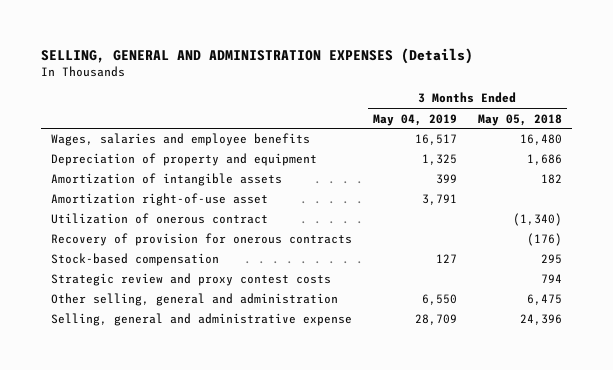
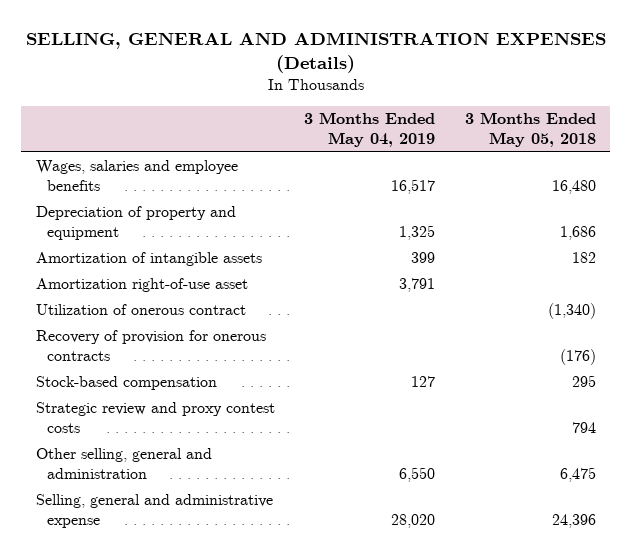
- Selling, general and administrative expense | 28,709 | 24,396
+ Selling, general and administrative expense | 28,020 | 24,396

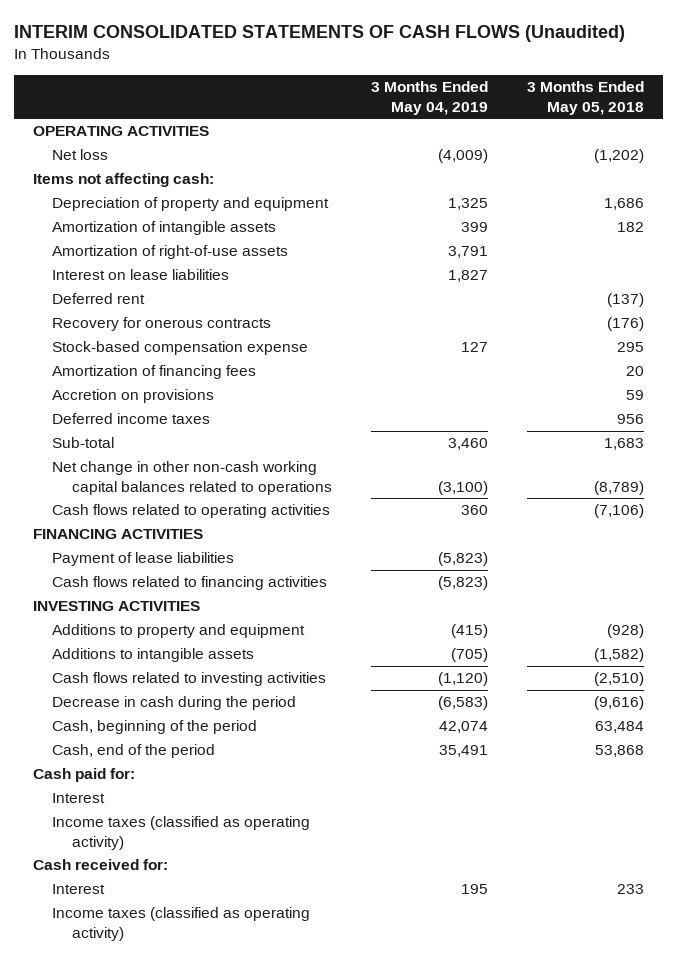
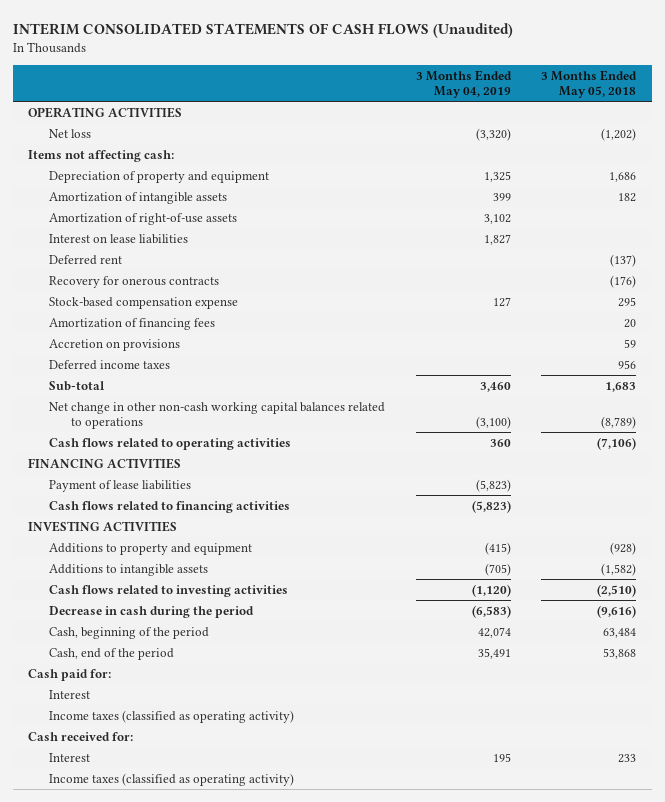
- Net loss | (4,009) | (1,202)
+ Net loss | (3,320) | (1,202)
- Amortization of right-of-use assets | 3,791 |
+ Amortization of right-of-use assets | 3,102 |

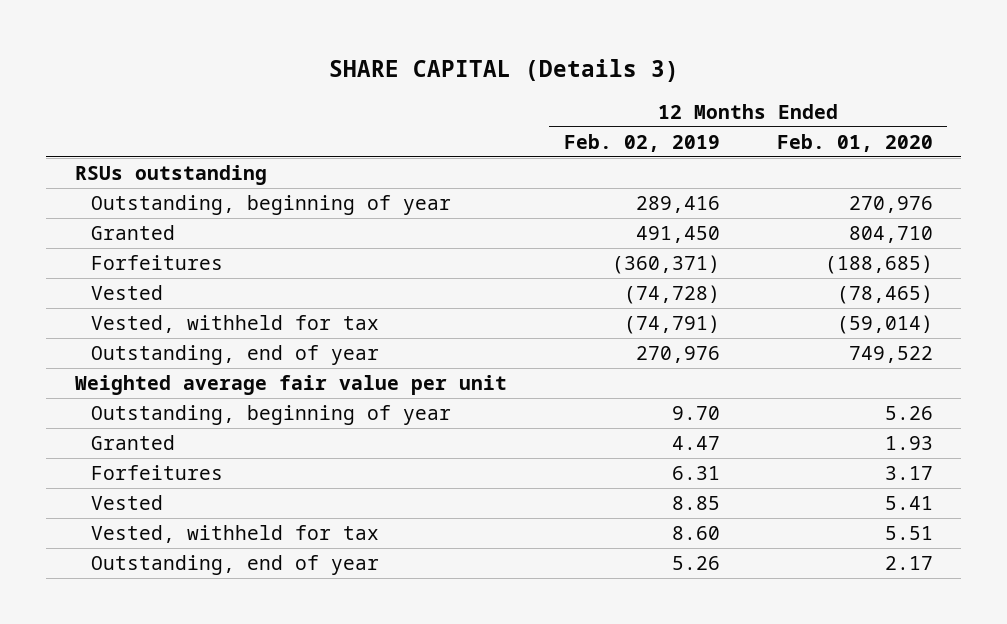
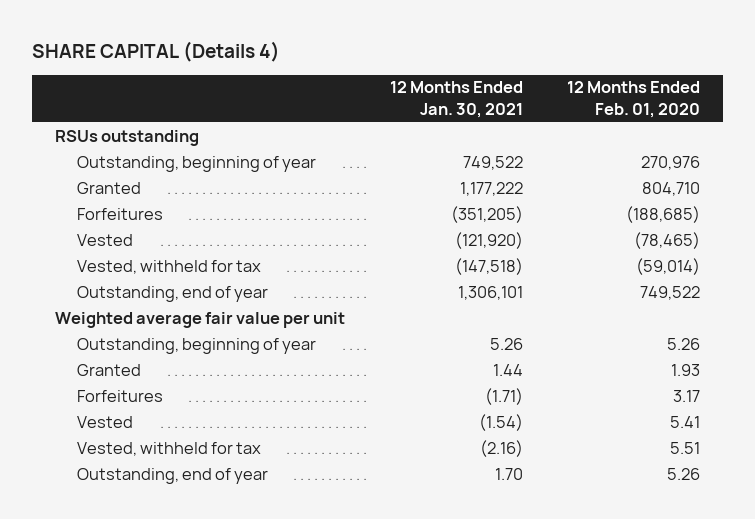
- SHARE CAPITAL (Details 3)
+ SHARE CAPITAL (Details 4)
- | 12 Months Ended Feb. 02, 2019 | 12 Months Ended Feb. 01, 2020
+ | 12 Months Ended Jan. 30, 2021 | 12 Months Ended Feb. 01, 2020
- Outstanding, end of year | 5.26 | 2.17
+ Outstanding, end of year | 1.70 | 5.26

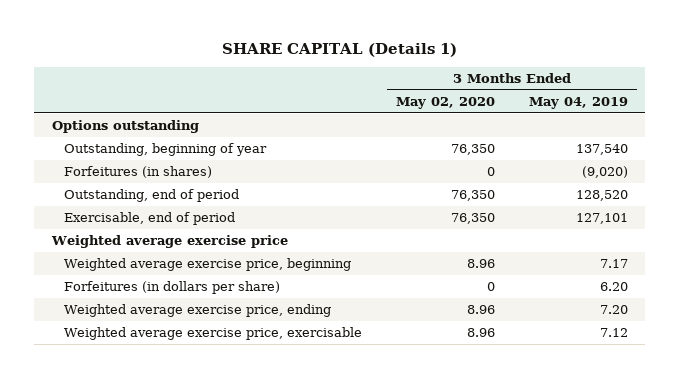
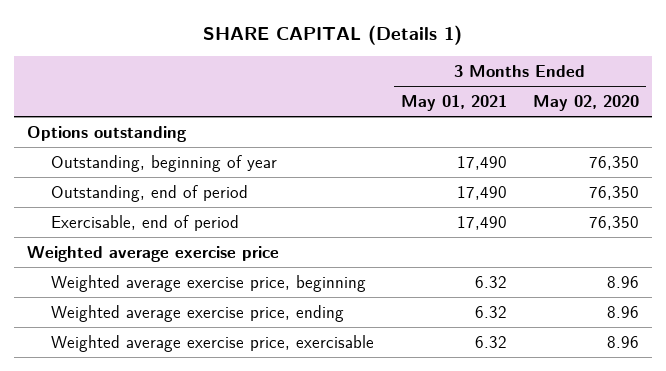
- | 3 Months Ended May 02, 2020 | 3 Months Ended May 04, 2019
+ | 3 Months Ended May 01, 2021 | 3 Months Ended May 02, 2020
- Forfeitures (in shares) | 0 | (9,020)
- Forfeitures (in dollars per share) | 0 | 6.20

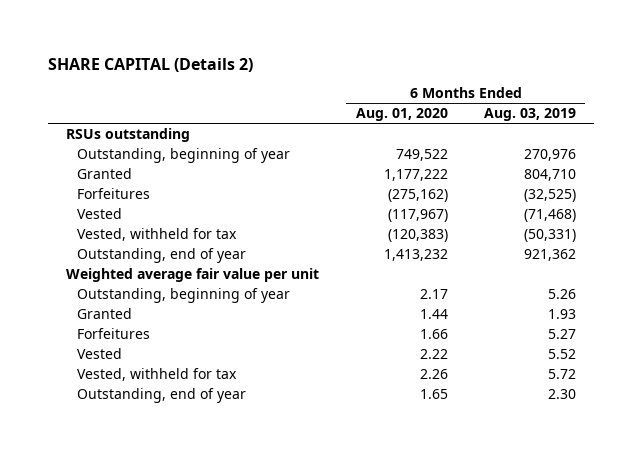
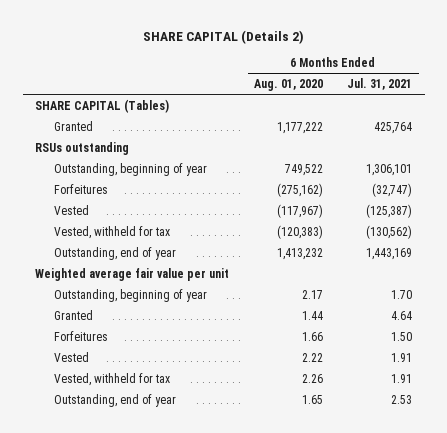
- | 6 Months Ended Aug. 01, 2020 | 6 Months Ended Aug. 03, 2019
+ | 6 Months Ended Aug. 01, 2020 | 6 Months Ended Jul. 31, 2021
+ SHARE CAPITAL (Tables)
moved up: Granted | 1,177,222 | 425,764

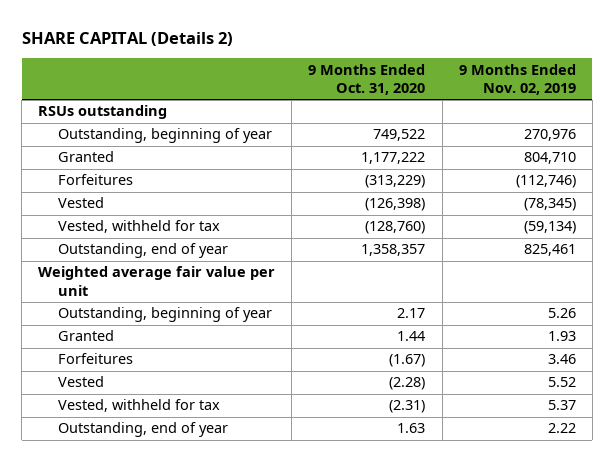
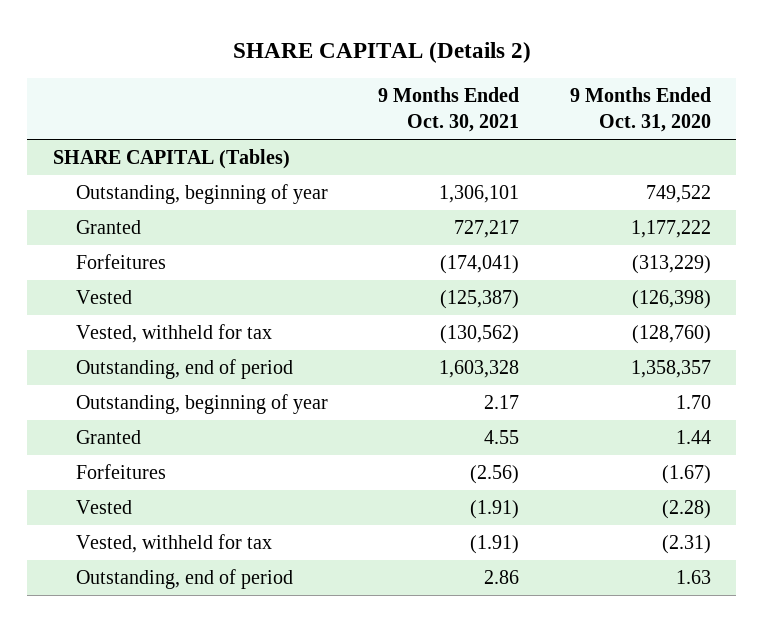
- | 9 Months Ended Oct. 31, 2020 | 9 Months Ended Nov. 02, 2019
+ | 9 Months Ended Oct. 30, 2021 | 9 Months Ended Oct. 31, 2020
- RSUs outstanding
+ SHARE CAPITAL (Tables)
- Outstanding, end of year | 1,358,357 | 825,461
- Weighted average fair value per unit
- Outstanding, beginning of year | 2.17 | 5.26
+ Outstanding, end of period | 1,603,328 | 1,358,357
+ Outstanding, beginning of year | 2.17 | 1.70
- Outstanding, end of year | 1.63 | 2.22
+ Outstanding, end of period | 2.86 | 1.63

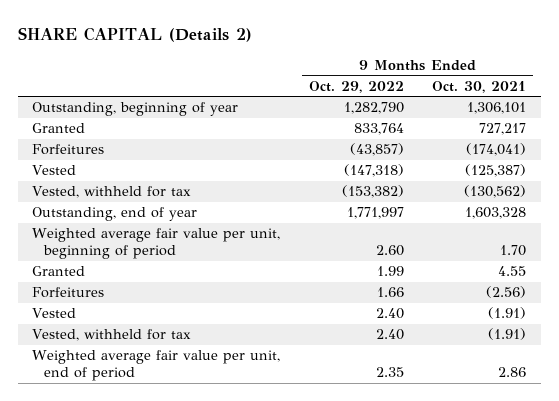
- | 9 Months Ended Oct. 30, 2021 | 9 Months Ended Oct. 31, 2020
+ | 9 Months Ended Oct. 29, 2022 | 9 Months Ended Oct. 30, 2021
- SHARE CAPITAL (Tables)
- Outstanding, end of period | 1,603,328 | 1,358,357
- Outstanding, beginning of year | 2.17 | 1.70
+ Outstanding, end of year | 1,771,997 | 1,603,328
+ Weighted average fair value per unit, beginning of period | 2.60 | 1.70
- Outstanding, end of period | 2.86 | 1.63
+ Weighted average fair value per unit, end of period | 2.35 | 2.86

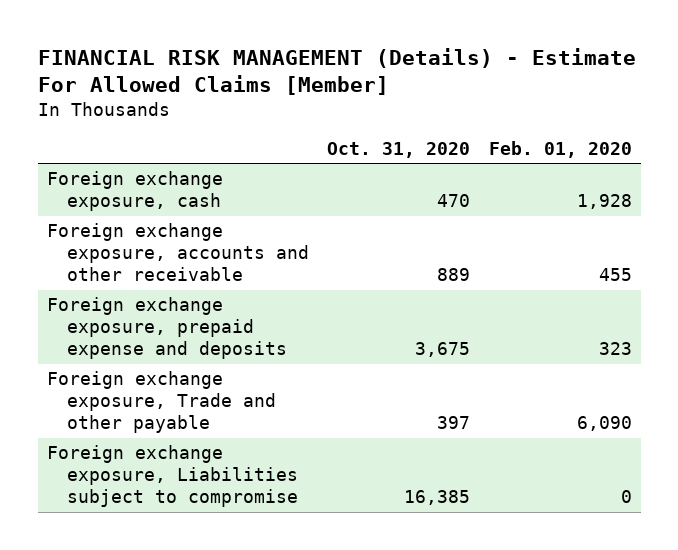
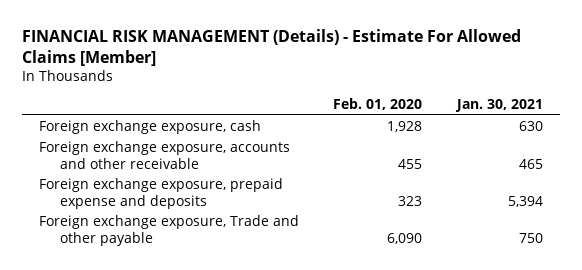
- | Oct. 31, 2020 | Feb. 01, 2020
+ | Feb. 01, 2020 | Jan. 30, 2021
- Foreign exchange exposure, Liabilities subject to compromise | 16,385 | 0

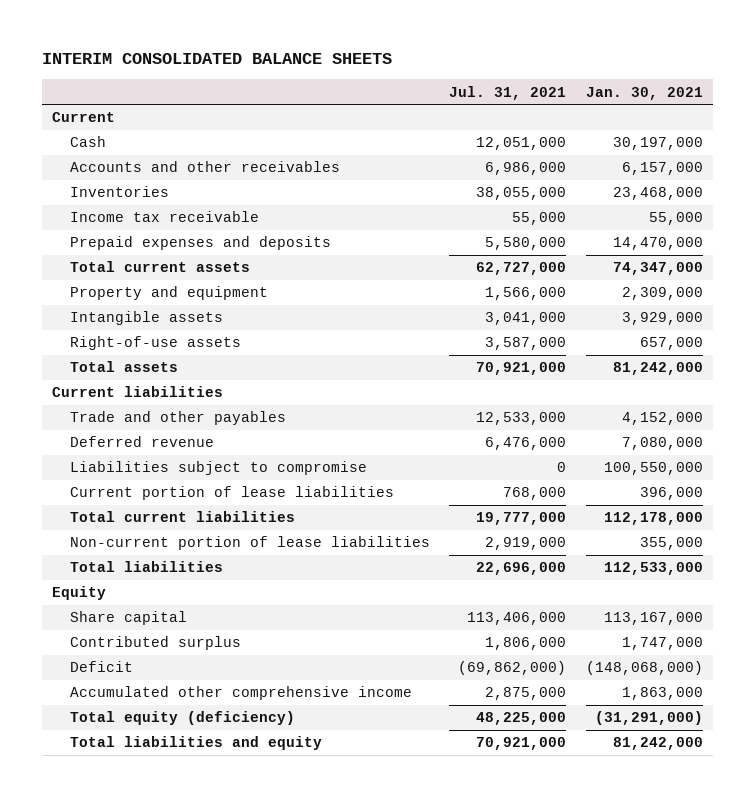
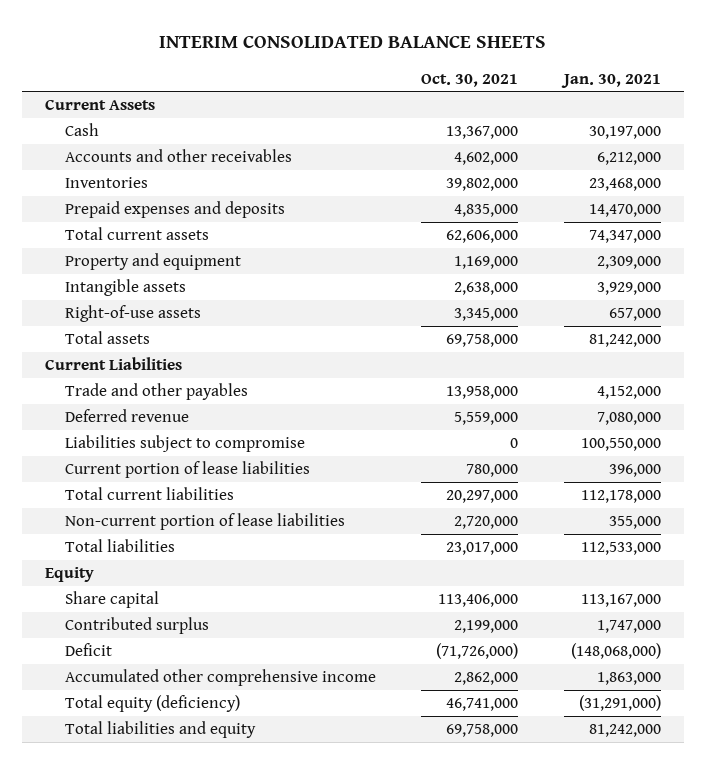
- | Jul. 31, 2021 | Jan. 30, 2021
+ | Oct. 30, 2021 | Jan. 30, 2021
- Current
+ Current Assets
- Accounts and other receivables | 6,986,000 | 6,157,000
+ Accounts and other receivables | 4,602,000 | 6,212,000
- Income tax receivable | 55,000 | 55,000
- Current liabilities
+ Current Liabilities

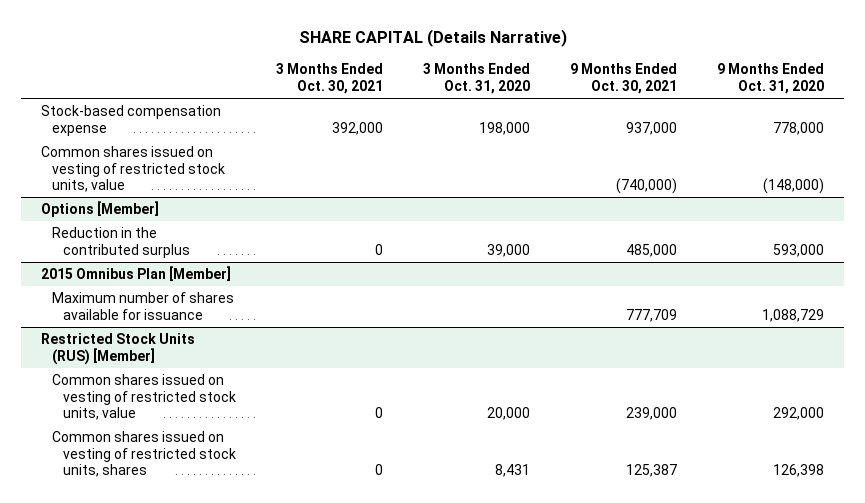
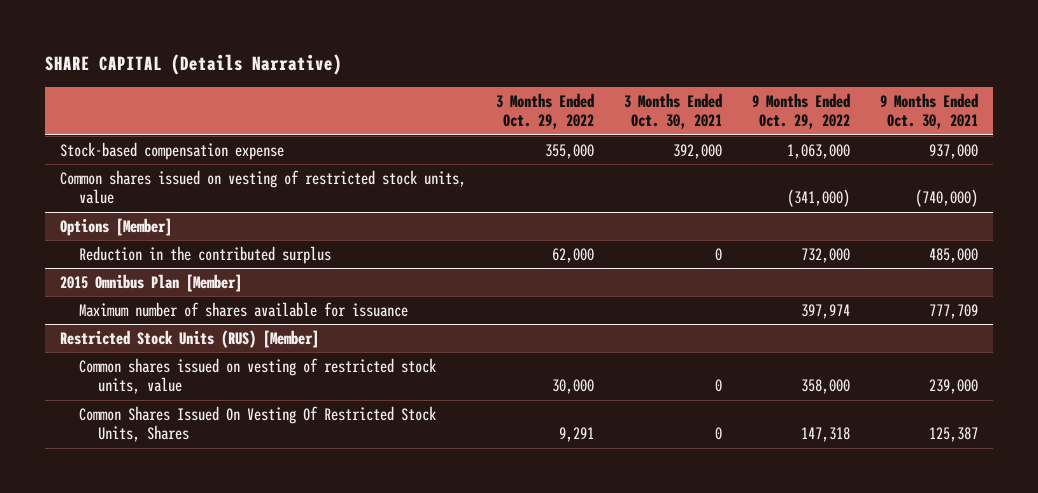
- | 3 Months Ended Oct. 30, 2021 | 3 Months Ended Oct. 31, 2020 | 9 Months Ended Oct. 30, 2021 | 9 Months Ended Oct. 31, 2020
+ | 3 Months Ended Oct. 29, 2022 | 3 Months Ended Oct. 30, 2021 | 9 Months Ended Oct. 29, 2022 | 9 Months Ended Oct. 30, 2021
@ Restricted Stock Units (RUS) [Member]
- Common shares issued on vesting of restricted stock units, shares | 0 | 8,431 | 125,387 | 126,398
+ Common Shares Issued On Vesting Of Restricted Stock Units, Shares | 9,291 | 0 | 147,318 | 125,387

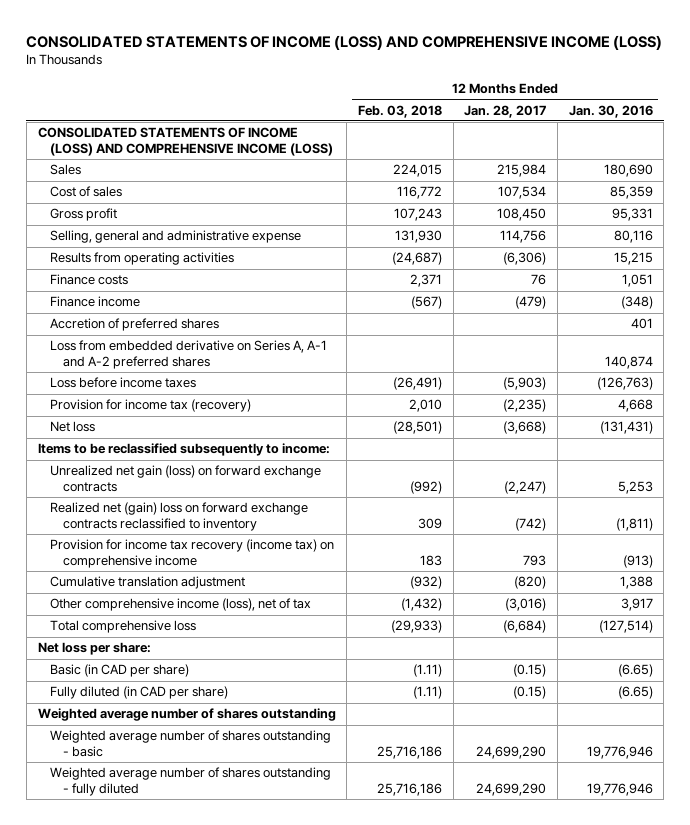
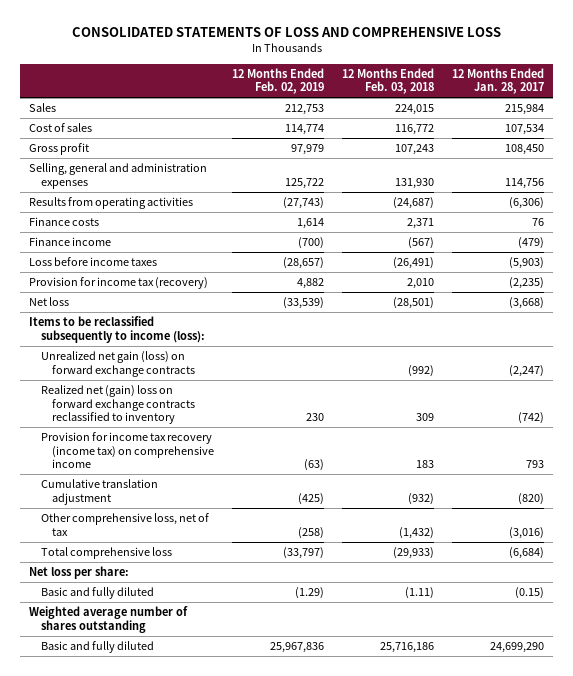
- CONSOLIDATED STATEMENTS OF INCOME (LOSS) AND COMPREHENSIVE INCOME (LOSS)
+ CONSOLIDATED STATEMENTS OF LOSS AND COMPREHENSIVE LOSS
- | 12 Months Ended Feb. 03, 2018 | 12 Months Ended Jan. 28, 2017 | 12 Months Ended Jan. 30, 2016
+ | 12 Months Ended Feb. 02, 2019 | 12 Months Ended Feb. 03, 2018 | 12 Months Ended Jan. 28, 2017
- CONSOLIDATED STATEMENTS OF INCOME (LOSS) AND COMPREHENSIVE INCOME (LOSS)
- Selling, general and administrative expense | 131,930 | 114,756 | 80,116
+ Selling, general and administration expenses | 125,722 | 131,930 | 114,756
- Accretion of preferred shares | | | 401
- Loss from embedded derivative on Series A, A-1 and A-2 preferred shares | | | 140,874
- Items to be reclassified subsequently to income:
+ Items to be reclassified subsequently to income (loss):
- Other comprehensive income (loss), net of tax | (1,432) | (3,016) | 3,917
+ Other comprehensive loss, net of tax | (258) | (1,432) | (3,016)
- Basic (in CAD per share) | (1.11) | (0.15) | (6.65)
- Fully diluted (in CAD per share) | (1.11) | (0.15) | (6.65)
+ Basic and fully diluted | (1.29) | (1.11) | (0.15)
- Weighted average number of shares outstanding - basic | 25,716,186 | 24,699,290 | 19,776,946
- Weighted average number of shares outstanding - fully diluted | 25,716,186 | 24,699,290 | 19,776,946
+ Basic and fully diluted | 25,967,836 | 25,716,186 | 24,699,290

